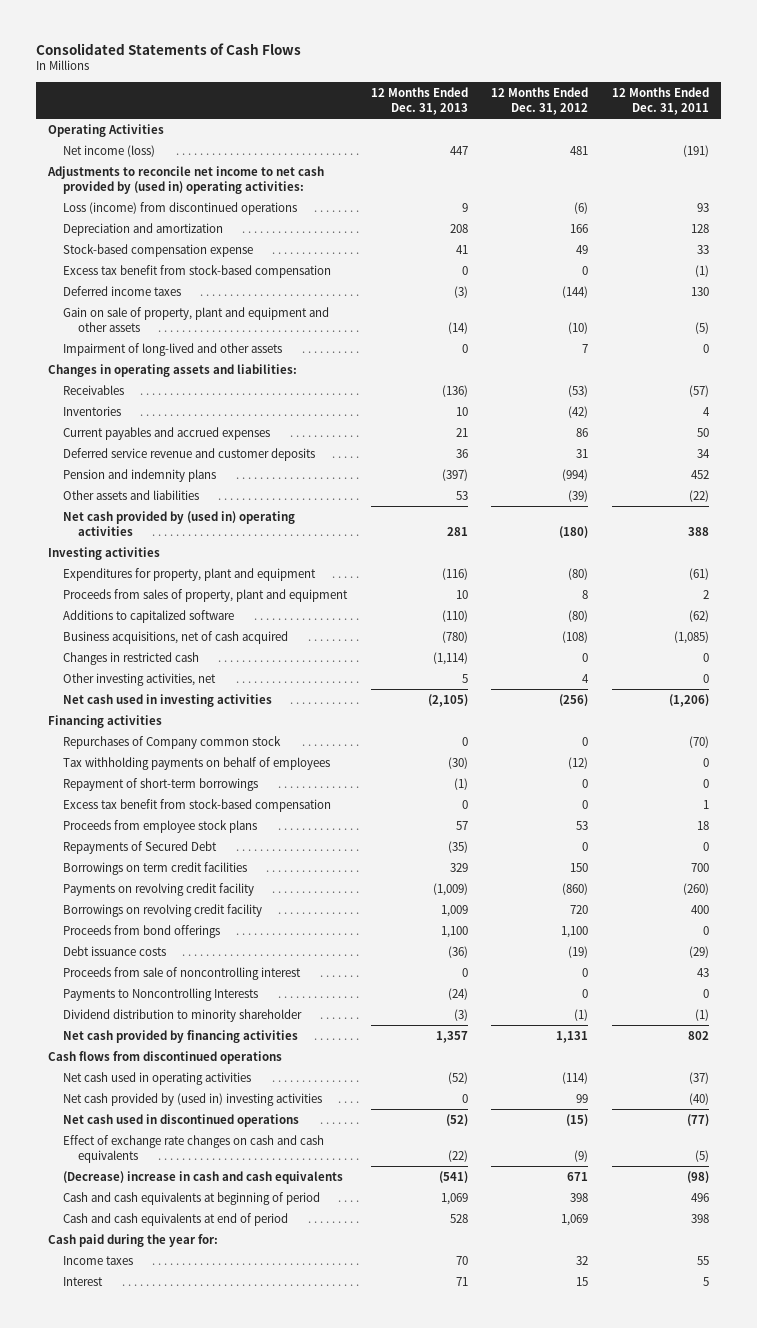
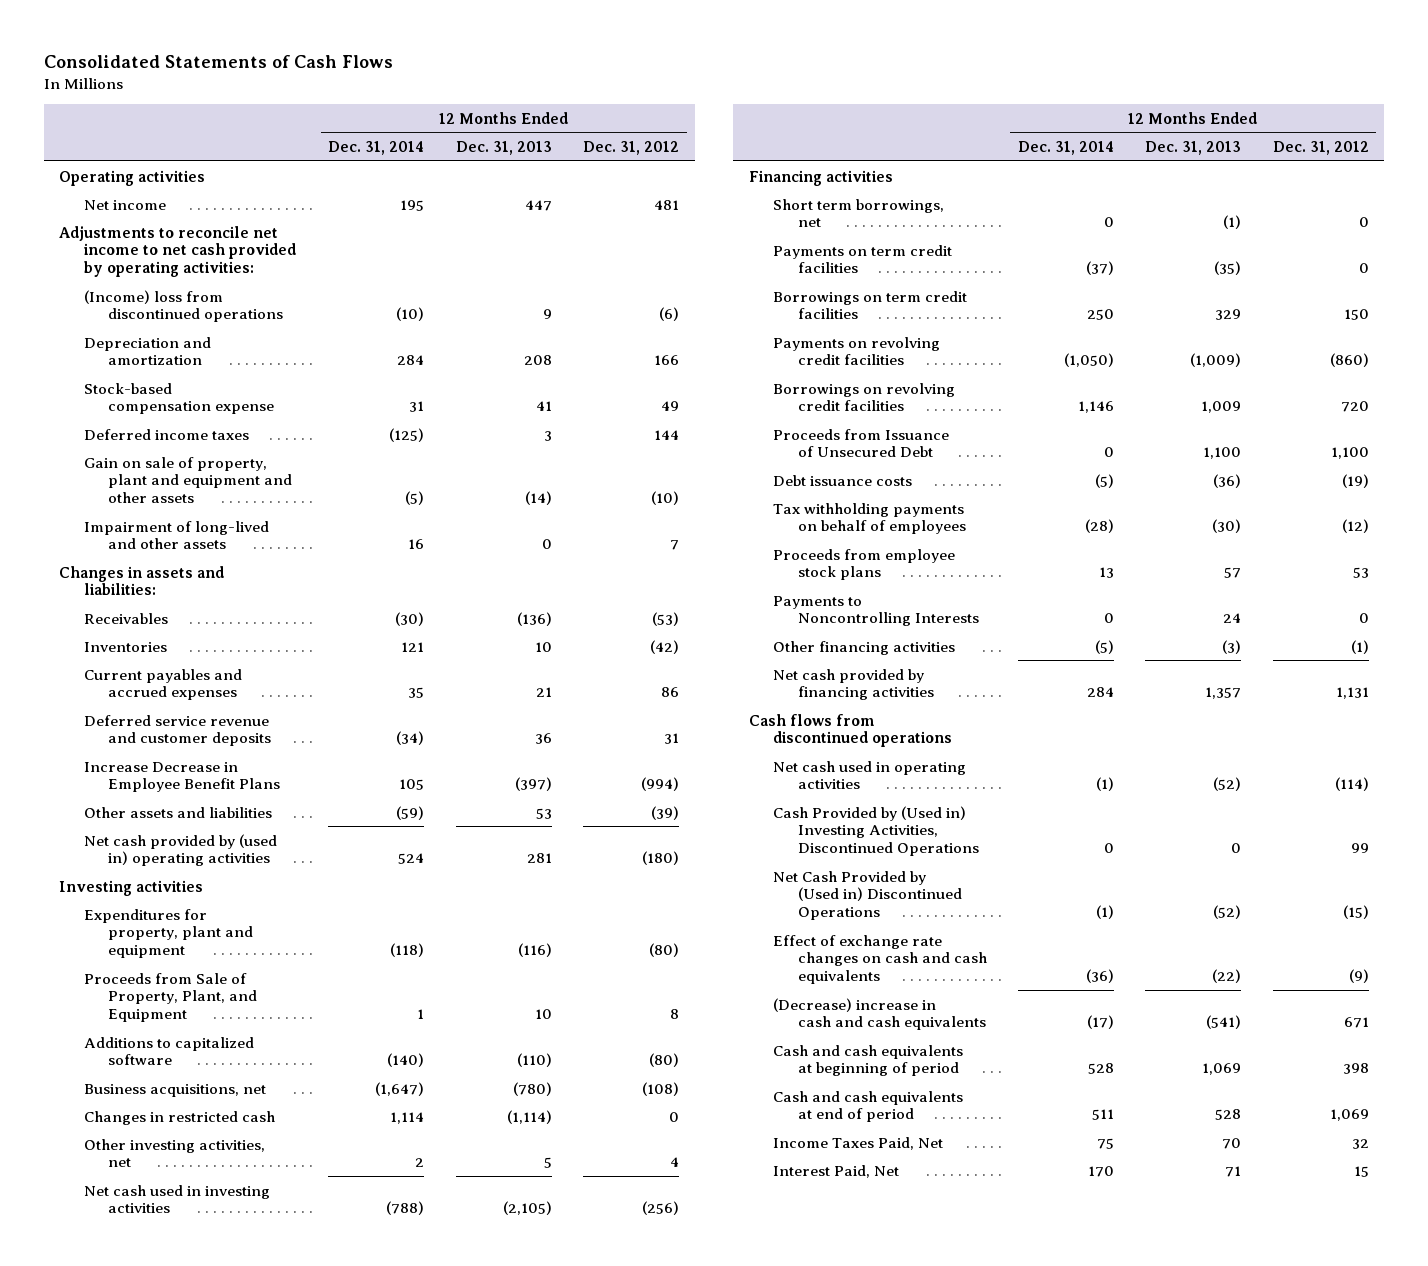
- | 12 Months Ended Dec. 31, 2013 | 12 Months Ended Dec. 31, 2012 | 12 Months Ended Dec. 31, 2011
+ | 12 Months Ended Dec. 31, 2014 | 12 Months Ended Dec. 31, 2013 | 12 Months Ended Dec. 31, 2012
- Operating Activities
- Net income (loss) | 447 | 481 | (191)
- Adjustments to reconcile net income to net cash provided by (used in) operating activities:
- Loss (income) from discontinued operations | 9 | (6) | 93
+ Operating activities
+ Net income | 195 | 447 | 481
+ Adjustments to reconcile net income to net cash provided by operating activities:
+ (Income) loss from discontinued operations | (10) | 9 | (6)
- Excess tax benefit from stock-based compensation | 0 | 0 | (1)
- Deferred income taxes | (3) | (144) | 130
+ Deferred income taxes | (125) | 3 | 144
- Changes in operating assets and liabilities:
+ Changes in assets and liabilities:
- Pension and indemnity plans | (397) | (994) | 452
+ Increase Decrease in Employee Benefit Plans | 105 | (397) | (994)
- Proceeds from sales of property, plant and equipment | 10 | 8 | 2
+ Proceeds from Sale of Property, Plant, and Equipment | 1 | 10 | 8
- Business acquisitions, net of cash acquired | (780) | (108) | (1,085)
+ Business acquisitions, net | (1,647) | (780) | (108)
- Repurchases of Company common stock | 0 | 0 | (70)
- Repayment of short-term borrowings | (1) | 0 | 0
- Excess tax benefit from stock-based compensation | 0 | 0 | 1
- Repayments of Secured Debt | (35) | 0 | 0
+ Short term borrowings, net | 0 | (1) | 0
+ Payments on term credit facilities | (37) | (35) | 0
- Payments on revolving credit facility | (1,009) | (860) | (260)
- Borrowings on revolving credit facility | 1,009 | 720 | 400
- Proceeds from bond offerings | 1,100 | 1,100 | 0
+ Payments on revolving credit facilities | (1,050) | (1,009) | (860)
+ Borrowings on revolving credit facilities | 1,146 | 1,009 | 720
+ Proceeds from Issuance of Unsecured Debt | 0 | 1,100 | 1,100
- Proceeds from sale of noncontrolling interest | 0 | 0 | 43
- Payments to Noncontrolling Interests | (24) | 0 | 0
- Dividend distribution to minority shareholder | (3) | (1) | (1)
moved down: Tax withholding payments on behalf of employees | (28) | (30) | (12)
moved down: Proceeds from employee stock plans | 13 | 57 | 53
+ Payments to Noncontrolling Interests | 0 | 24 | 0
+ Other financing activities | (5) | (3) | (1)
- Net cash provided by (used in) investing activities | 0 | 99 | (40)
- Net cash used in discontinued operations | (52) | (15) | (77)
+ Cash Provided by (Used in) Investing Activities, Discontinued Operations | 0 | 0 | 99
+ Net Cash Provided by (Used in) Discontinued Operations | (1) | (52) | (15)
- Cash paid during the year for:
- Income taxes | 70 | 32 | 55
- Interest | 71 | 15 | 5
+ Income Taxes Paid, Net | 75 | 70 | 32
+ Interest Paid, Net | 170 | 71 | 15

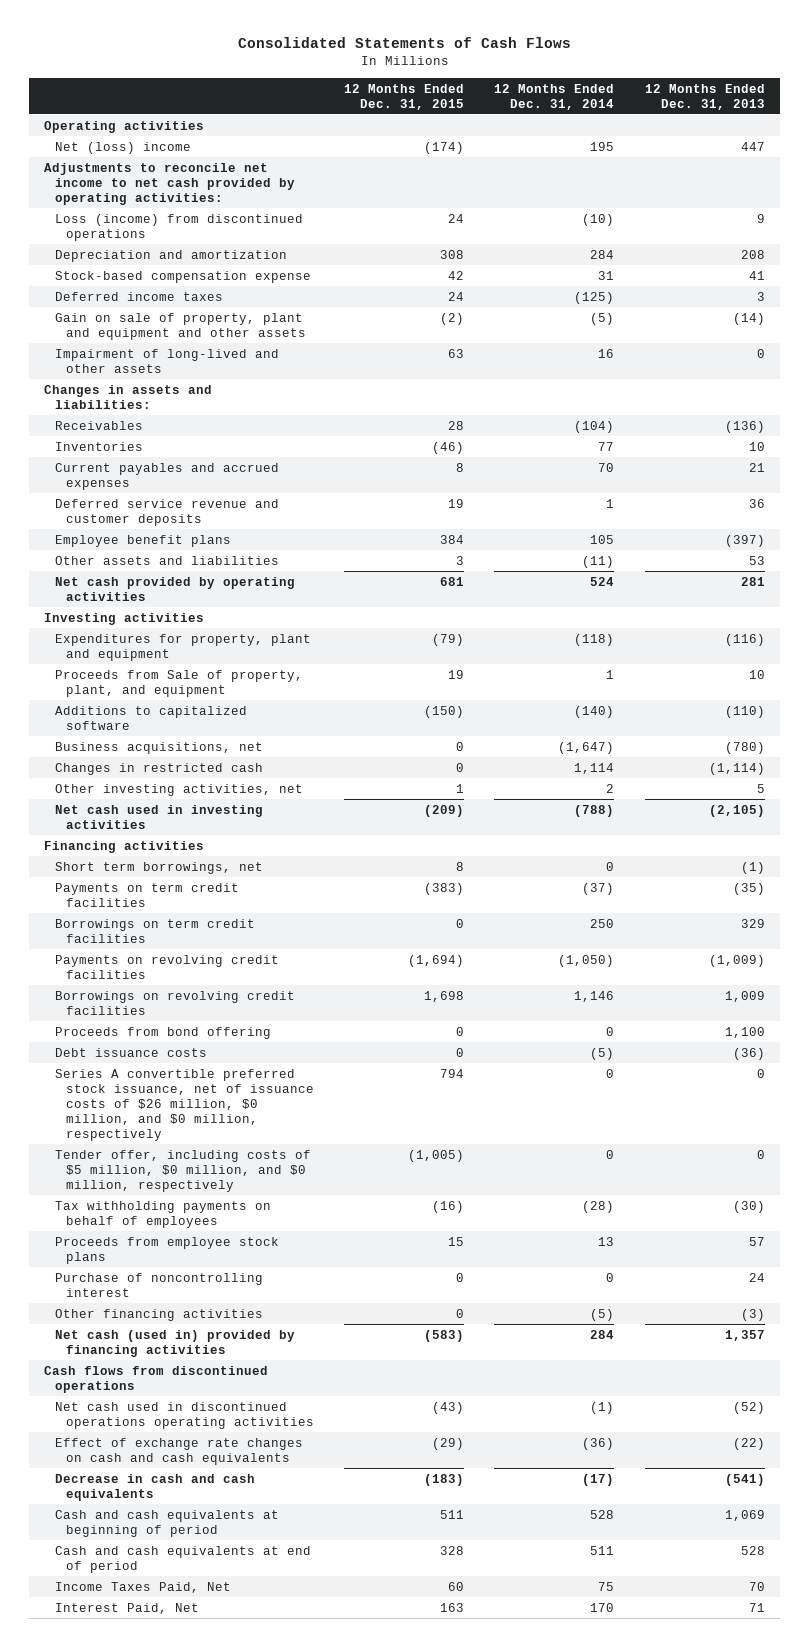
- | 12 Months Ended Dec. 31, 2014 | 12 Months Ended Dec. 31, 2013 | 12 Months Ended Dec. 31, 2012
+ | 12 Months Ended Dec. 31, 2015 | 12 Months Ended Dec. 31, 2014 | 12 Months Ended Dec. 31, 2013
- Net income | 195 | 447 | 481
+ Net (loss) income | (174) | 195 | 447
- (Income) loss from discontinued operations | (10) | 9 | (6)
+ Loss (income) from discontinued operations | 24 | (10) | 9
- Receivables | (30) | (136) | (53)
- Inventories | 121 | 10 | (42)
- Current payables and accrued expenses | 35 | 21 | 86
- Deferred service revenue and customer deposits | (34) | 36 | 31
- Increase Decrease in Employee Benefit Plans | 105 | (397) | (994)
- Other assets and liabilities | (59) | 53 | (39)
- Net cash provided by (used in) operating activities | 524 | 281 | (180)
+ Receivables | 28 | (104) | (136)
+ Inventories | (46) | 77 | 10
+ Current payables and accrued expenses | 8 | 70 | 21
+ Deferred service revenue and customer deposits | 19 | 1 | 36
+ Employee benefit plans | 384 | 105 | (397)
+ Other assets and liabilities | 3 | (11) | 53
+ Net cash provided by operating activities | 681 | 524 | 281
- Proceeds from Sale of Property, Plant, and Equipment | 1 | 10 | 8
+ Proceeds from Sale of property, plant, and equipment | 19 | 1 | 10
- Proceeds from Issuance of Unsecured Debt | 0 | 1,100 | 1,100
+ Proceeds from bond offering | 0 | 0 | 1,100
+ Series A convertible preferred stock issuance, net of issuance costs of $26 million, $0 million, and $0 million, respectively | 794 | 0 | 0
+ Tender offer, including costs of $5 million, $0 million, and $0 million, respectively | (1,005) | 0 | 0
- Payments to Noncontrolling Interests | 0 | 24 | 0
+ Purchase of noncontrolling interest | 0 | 0 | 24
- Net cash provided by financing activities | 284 | 1,357 | 1,131
+ Net cash (used in) provided by financing activities | (583) | 284 | 1,357
- Net cash used in operating activities | (1) | (52) | (114)
- Cash Provided by (Used in) Investing Activities, Discontinued Operations | 0 | 0 | 99
- Net Cash Provided by (Used in) Discontinued Operations | (1) | (52) | (15)
+ Net cash used in discontinued operations operating activities | (43) | (1) | (52)
- (Decrease) increase in cash and cash equivalents | (17) | (541) | 671
+ Decrease in cash and cash equivalents | (183) | (17) | (541)

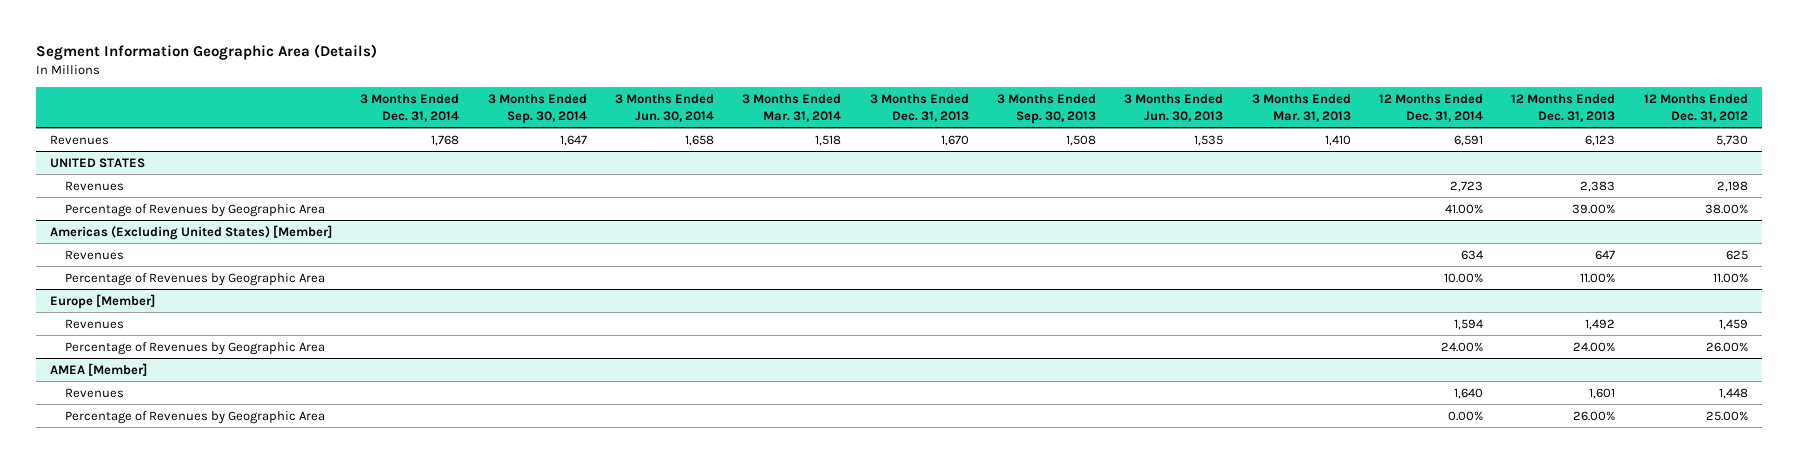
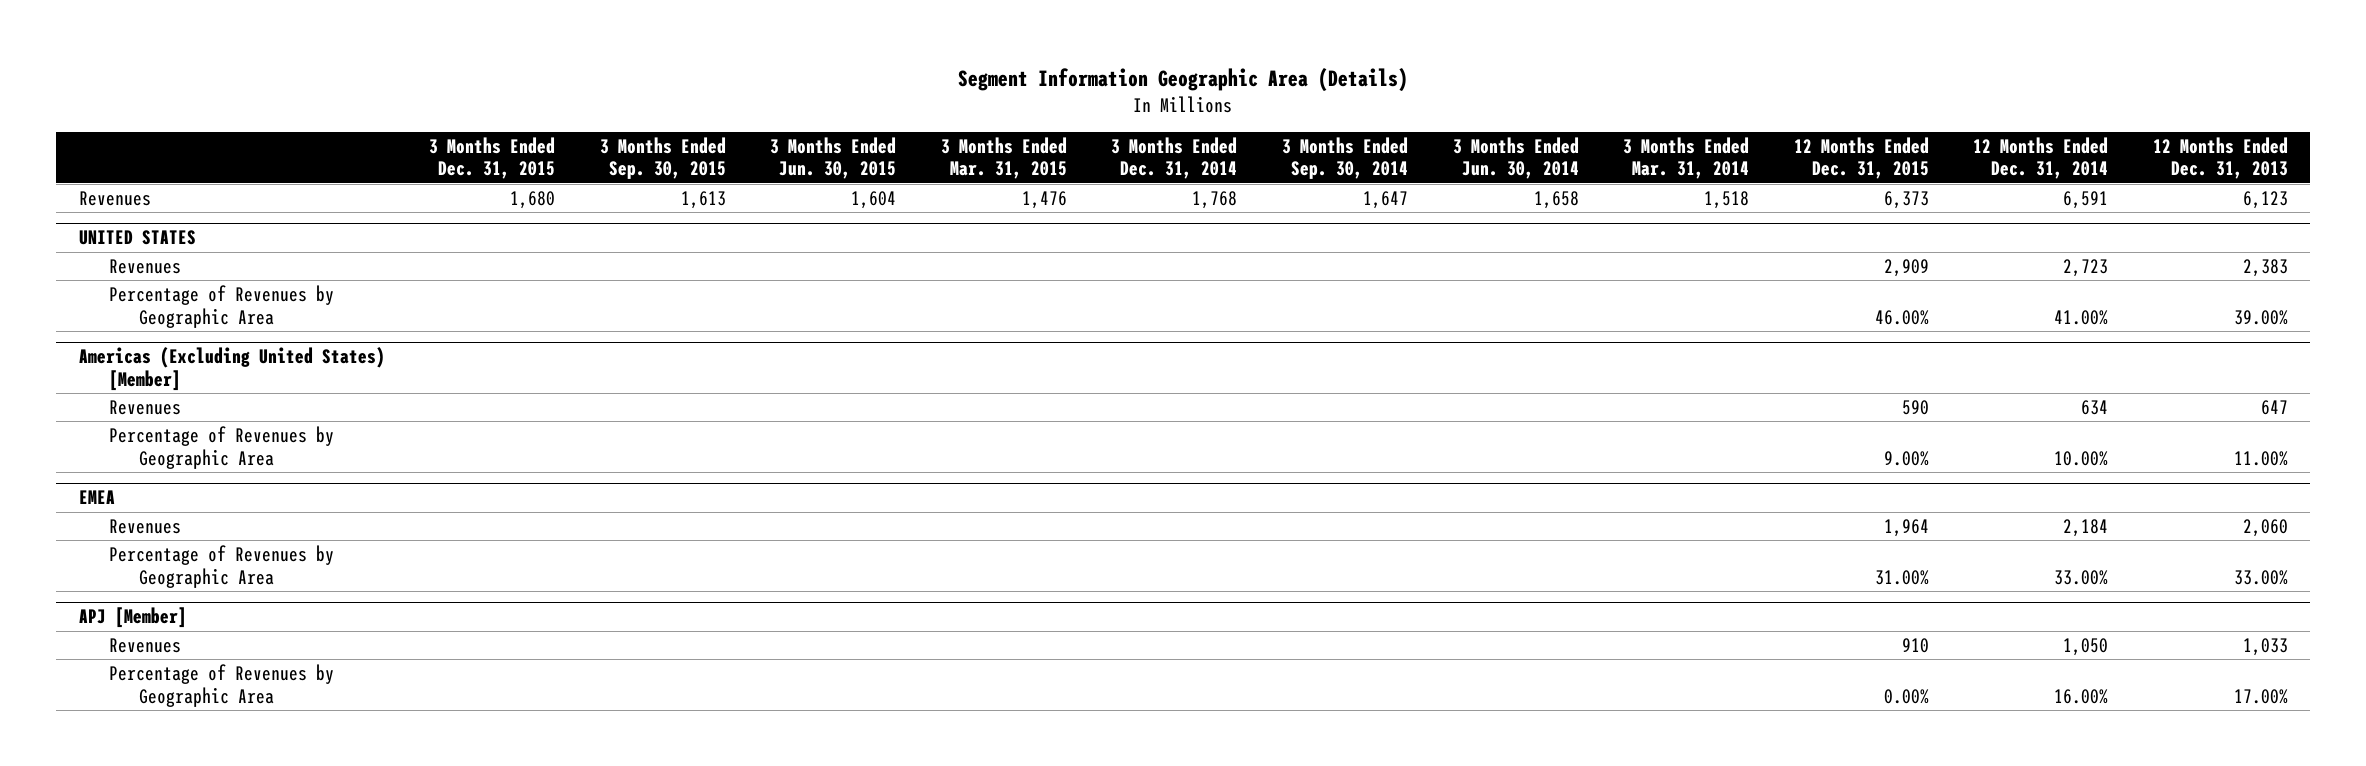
- | 3 Months Ended Dec. 31, 2014 | 3 Months Ended Sep. 30, 2014 | 3 Months Ended Jun. 30, 2014 | 3 Months Ended Mar. 31, 2014 | 3 Months Ended Dec. 31, 2013 | 3 Months Ended Sep. 30, 2013 | 3 Months Ended Jun. 30, 2013 | 3 Months Ended Mar. 31, 2013 | 12 Months Ended Dec. 31, 2014 | 12 Months Ended Dec. 31, 2013 | 12 Months Ended Dec. 31, 2012
+ | 3 Months Ended Dec. 31, 2015 | 3 Months Ended Sep. 30, 2015 | 3 Months Ended Jun. 30, 2015 | 3 Months Ended Mar. 31, 2015 | 3 Months Ended Dec. 31, 2014 | 3 Months Ended Sep. 30, 2014 | 3 Months Ended Jun. 30, 2014 | 3 Months Ended Mar. 31, 2014 | 12 Months Ended Dec. 31, 2015 | 12 Months Ended Dec. 31, 2014 | 12 Months Ended Dec. 31, 2013
- Europe [Member]
- Revenues | | | | | | | | | 1,594 | 1,492 | 1,459
- Percentage of Revenues by Geographic Area | | | | | | | | | 24.00% | 24.00% | 26.00%
- AMEA [Member]
- Revenues | | | | | | | | | 1,640 | 1,601 | 1,448
- Percentage of Revenues by Geographic Area | | | | | | | | | 0.00% | 26.00% | 25.00%
+ EMEA
+ Revenues | | | | | | | | | 1,964 | 2,184 | 2,060
+ Percentage of Revenues by Geographic Area | | | | | | | | | 31.00% | 33.00% | 33.00%
+ APJ [Member]
+ Revenues | | | | | | | | | 910 | 1,050 | 1,033
+ Percentage of Revenues by Geographic Area | | | | | | | | | 0.00% | 16.00% | 17.00%

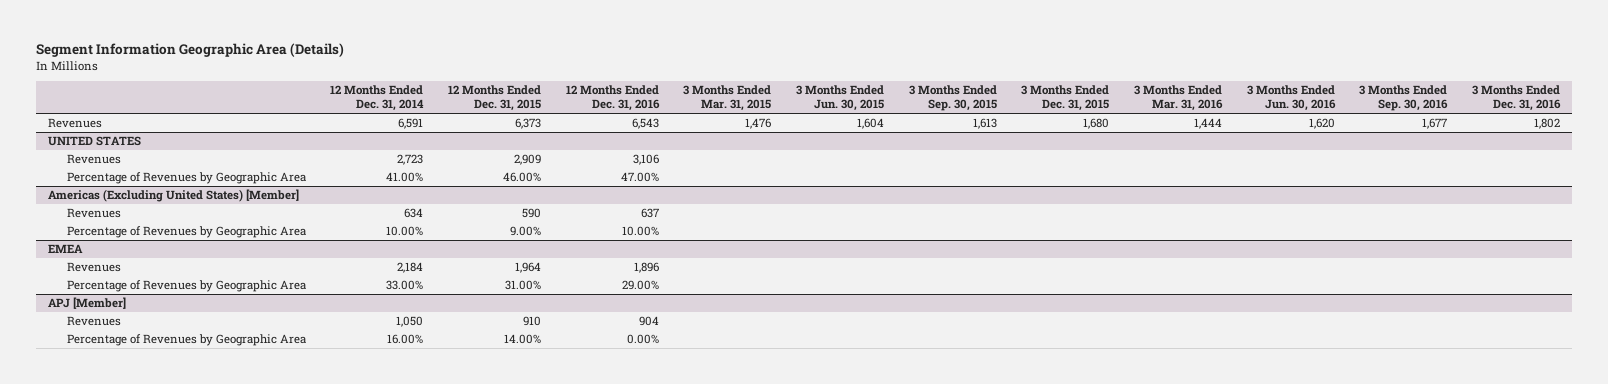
- | 3 Months Ended Dec. 31, 2015 | 3 Months Ended Sep. 30, 2015 | 3 Months Ended Jun. 30, 2015 | 3 Months Ended Mar. 31, 2015 | 3 Months Ended Dec. 31, 2014 | 3 Months Ended Sep. 30, 2014 | 3 Months Ended Jun. 30, 2014 | 3 Months Ended Mar. 31, 2014 | 12 Months Ended Dec. 31, 2015 | 12 Months Ended Dec. 31, 2014 | 12 Months Ended Dec. 31, 2013
+ | 12 Months Ended Dec. 31, 2014 | 12 Months Ended Dec. 31, 2015 | 12 Months Ended Dec. 31, 2016 | 3 Months Ended Mar. 31, 2015 | 3 Months Ended Jun. 30, 2015 | 3 Months Ended Sep. 30, 2015 | 3 Months Ended Dec. 31, 2015 | 3 Months Ended Mar. 31, 2016 | 3 Months Ended Jun. 30, 2016 | 3 Months Ended Sep. 30, 2016 | 3 Months Ended Dec. 31, 2016
@ APJ [Member]
- Percentage of Revenues by Geographic Area | | | | | | | | | 0.00% | 16.00% | 17.00%
+ Percentage of Revenues by Geographic Area | 16.00% | 14.00% | 0.00% | | | | | | | |

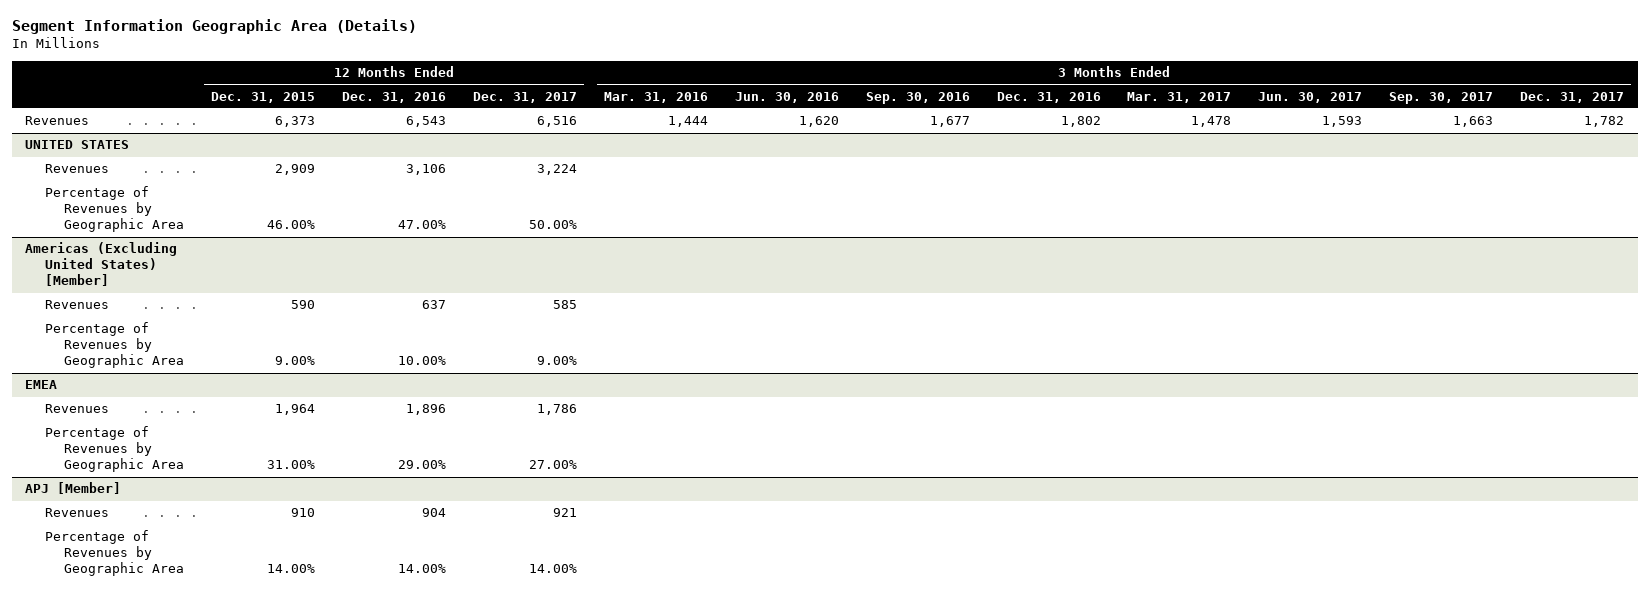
- | 12 Months Ended Dec. 31, 2014 | 12 Months Ended Dec. 31, 2015 | 12 Months Ended Dec. 31, 2016 | 3 Months Ended Mar. 31, 2015 | 3 Months Ended Jun. 30, 2015 | 3 Months Ended Sep. 30, 2015 | 3 Months Ended Dec. 31, 2015 | 3 Months Ended Mar. 31, 2016 | 3 Months Ended Jun. 30, 2016 | 3 Months Ended Sep. 30, 2016 | 3 Months Ended Dec. 31, 2016
+ | 12 Months Ended Dec. 31, 2015 | 12 Months Ended Dec. 31, 2016 | 12 Months Ended Dec. 31, 2017 | 3 Months Ended Mar. 31, 2016 | 3 Months Ended Jun. 30, 2016 | 3 Months Ended Sep. 30, 2016 | 3 Months Ended Dec. 31, 2016 | 3 Months Ended Mar. 31, 2017 | 3 Months Ended Jun. 30, 2017 | 3 Months Ended Sep. 30, 2017 | 3 Months Ended Dec. 31, 2017
@ APJ [Member]
- Percentage of Revenues by Geographic Area | 16.00% | 14.00% | 0.00% | | | | | | | |
+ Percentage of Revenues by Geographic Area | 14.00% | 14.00% | 14.00% | | | | | | | |

